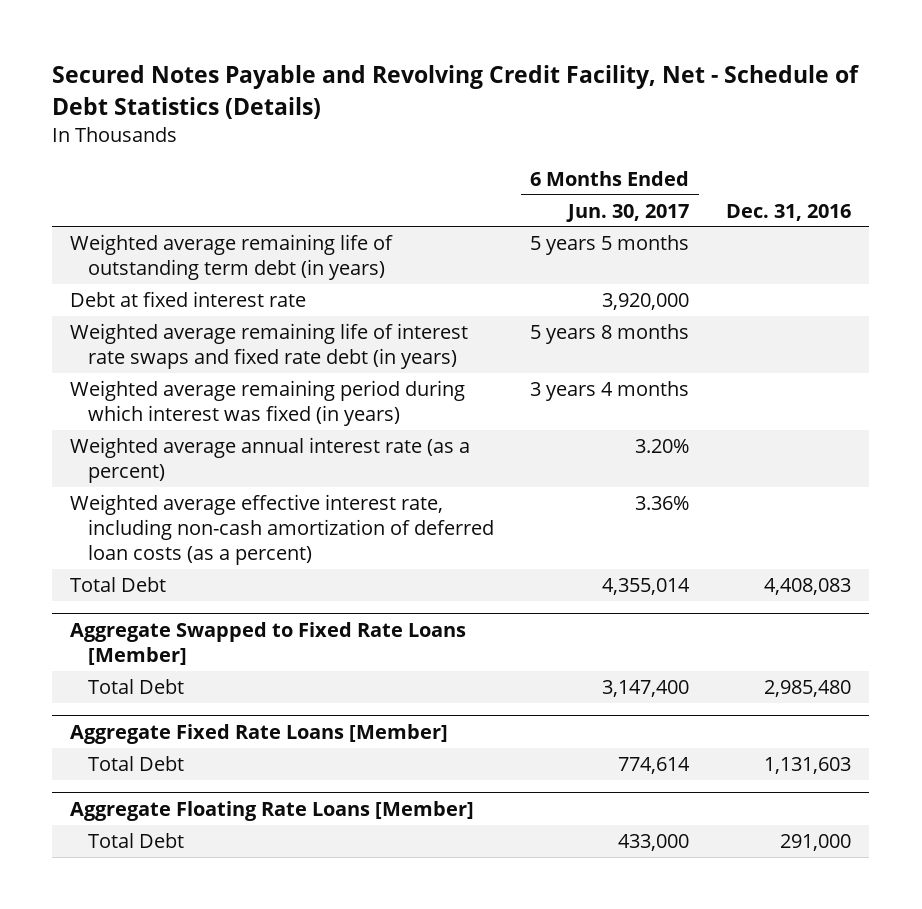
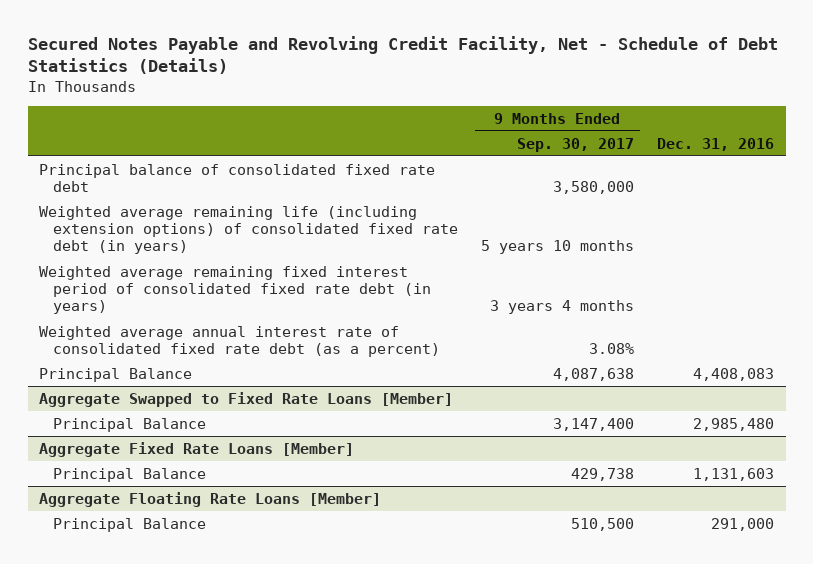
- | 6 Months Ended Jun. 30, 2017 | Dec. 31, 2016
+ | 9 Months Ended Sep. 30, 2017 | Dec. 31, 2016
- Weighted average remaining life of outstanding term debt (in years) | 5 years 5 months |
- Debt at fixed interest rate | 3,920,000 |
- Weighted average remaining life of interest rate swaps and fixed rate debt (in years) | 5 years 8 months |
- Weighted average remaining period during which interest was fixed (in years) | 3 years 4 months |
- Weighted average annual interest rate (as a percent) | 3.20% |
- Weighted average effective interest rate, including non-cash amortization of deferred loan costs (as a percent) | 3.36% |
- Total Debt | 4,355,014 | 4,408,083
+ Principal balance of consolidated fixed rate debt | 3,580,000 |
+ Weighted average remaining life (including extension options) of consolidated fixed rate debt (in years) | 5 years 10 months |
+ Weighted average remaining fixed interest period of consolidated fixed rate debt (in years) | 3 years 4 months |
+ Weighted average annual interest rate of consolidated fixed rate debt (as a percent) | 3.08% |
+ Principal Balance | 4,087,638 | 4,408,083
@ Aggregate Swapped to Fixed Rate Loans [Member]
- Total Debt | 3,147,400 | 2,985,480
+ Principal Balance | 3,147,400 | 2,985,480
@ Aggregate Fixed Rate Loans [Member]
- Total Debt | 774,614 | 1,131,603
+ Principal Balance | 429,738 | 1,131,603
@ Aggregate Floating Rate Loans [Member]
- Total Debt | 433,000 | 291,000
+ Principal Balance | 510,500 | 291,000

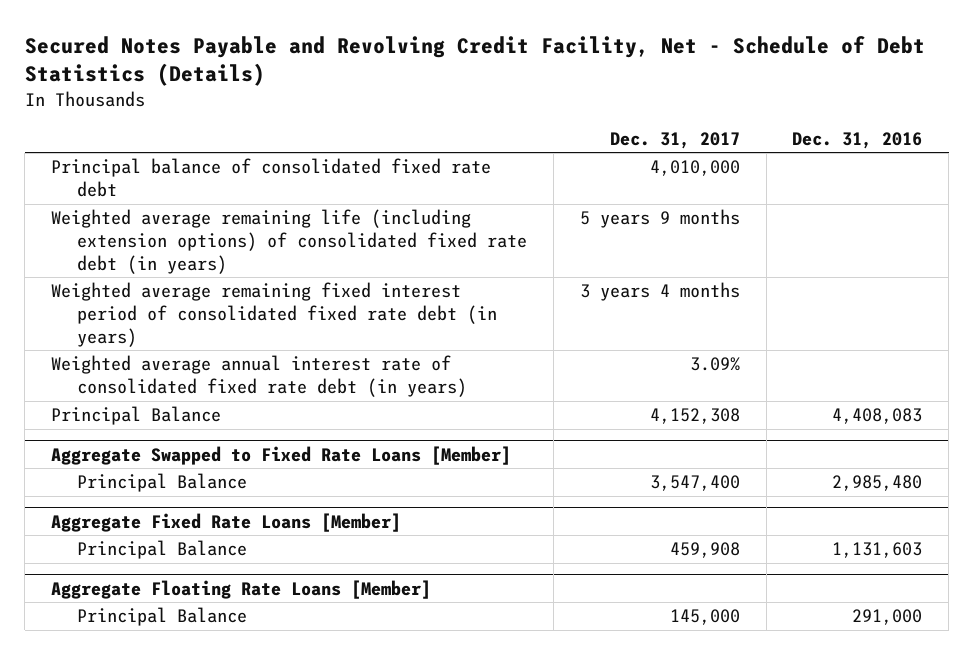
- | 9 Months Ended Sep. 30, 2017 | Dec. 31, 2016
+ | Dec. 31, 2017 | Dec. 31, 2016
- Weighted average annual interest rate of consolidated fixed rate debt (as a percent) | 3.08% |
+ Weighted average annual interest rate of consolidated fixed rate debt (in years) | 3.09% |

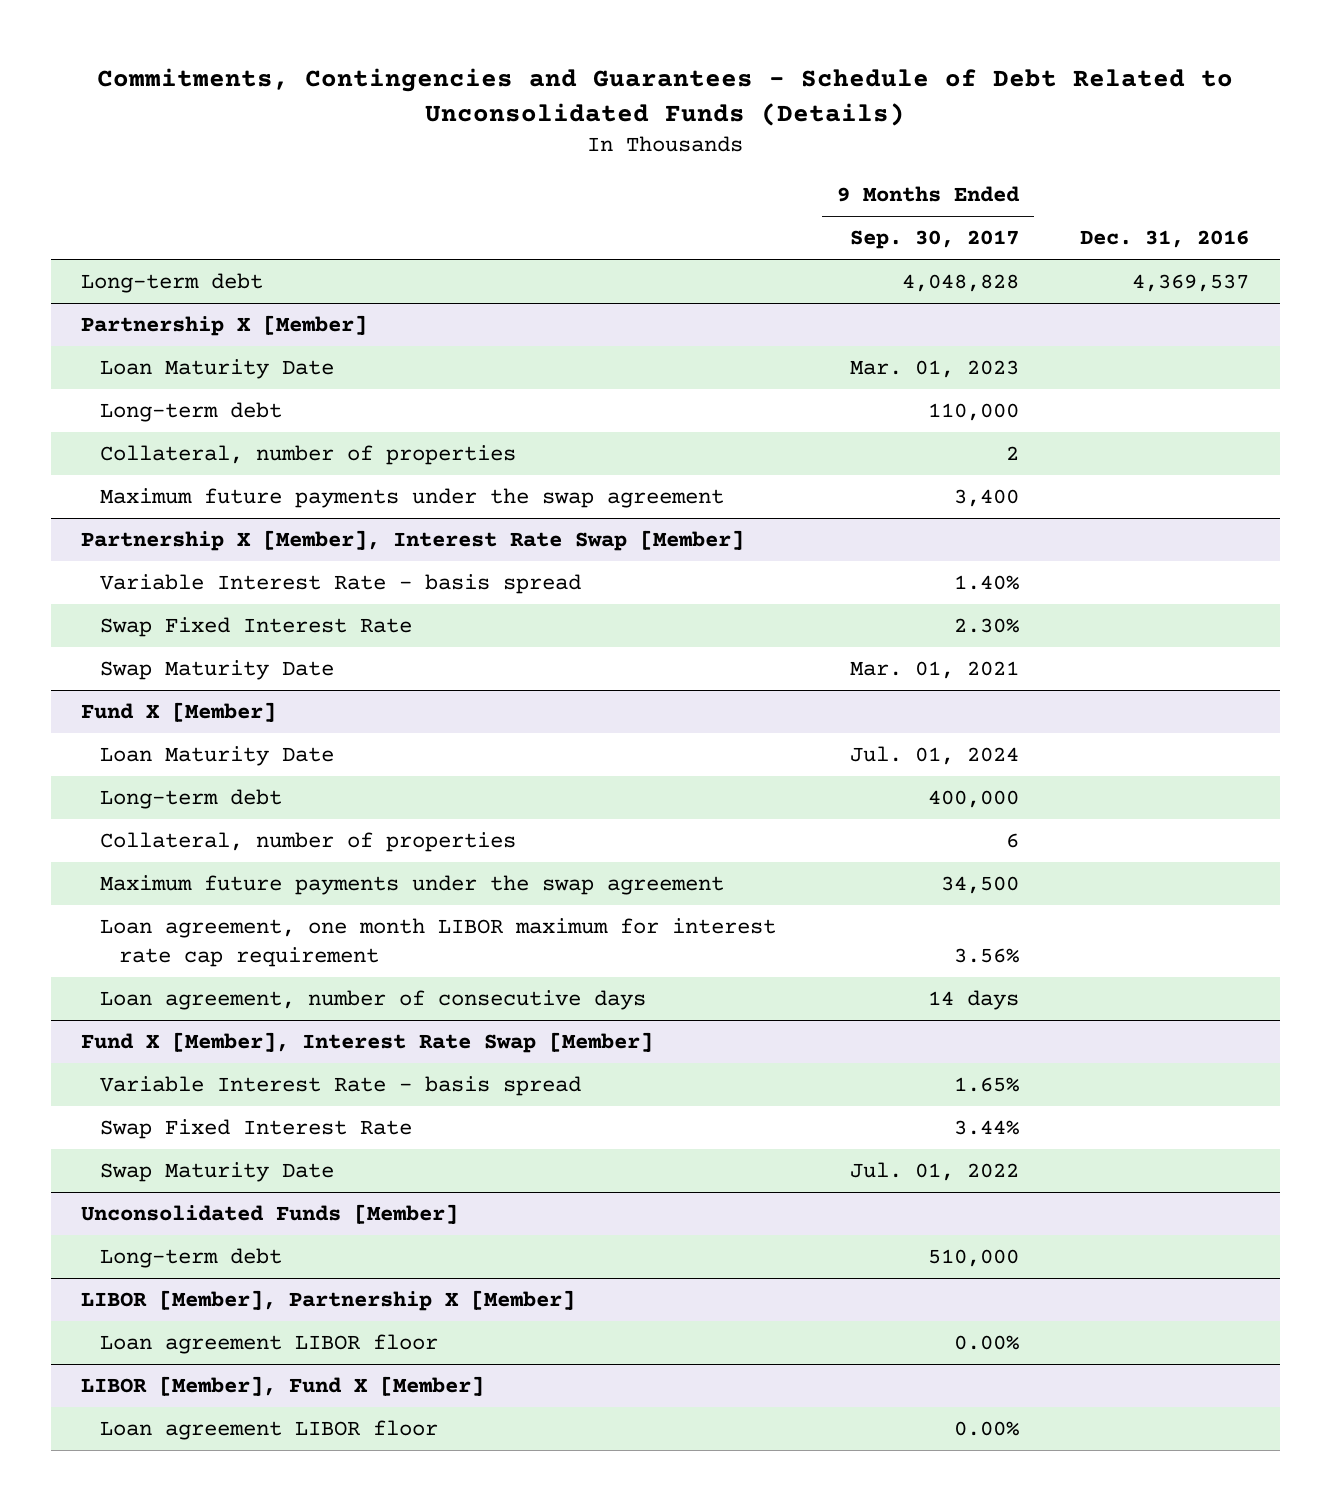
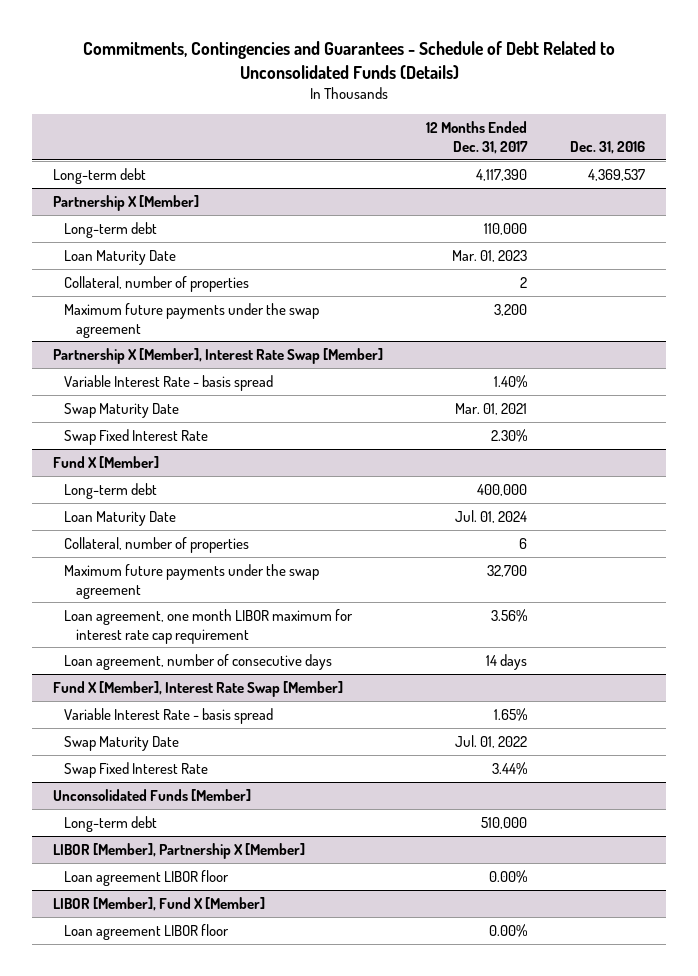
- | 9 Months Ended Sep. 30, 2017 | Dec. 31, 2016
+ | 12 Months Ended Dec. 31, 2017 | Dec. 31, 2016
@ Partnership X [Member]
moved down: Loan Maturity Date | Mar. 01, 2023 |
@ Partnership X [Member], Interest Rate Swap [Member]
moved down: Swap Fixed Interest Rate | 2.30% |
@ Fund X [Member]
moved down: Loan Maturity Date | Jul. 01, 2024 |
@ Fund X [Member], Interest Rate Swap [Member]
moved down: Swap Fixed Interest Rate | 3.44% |

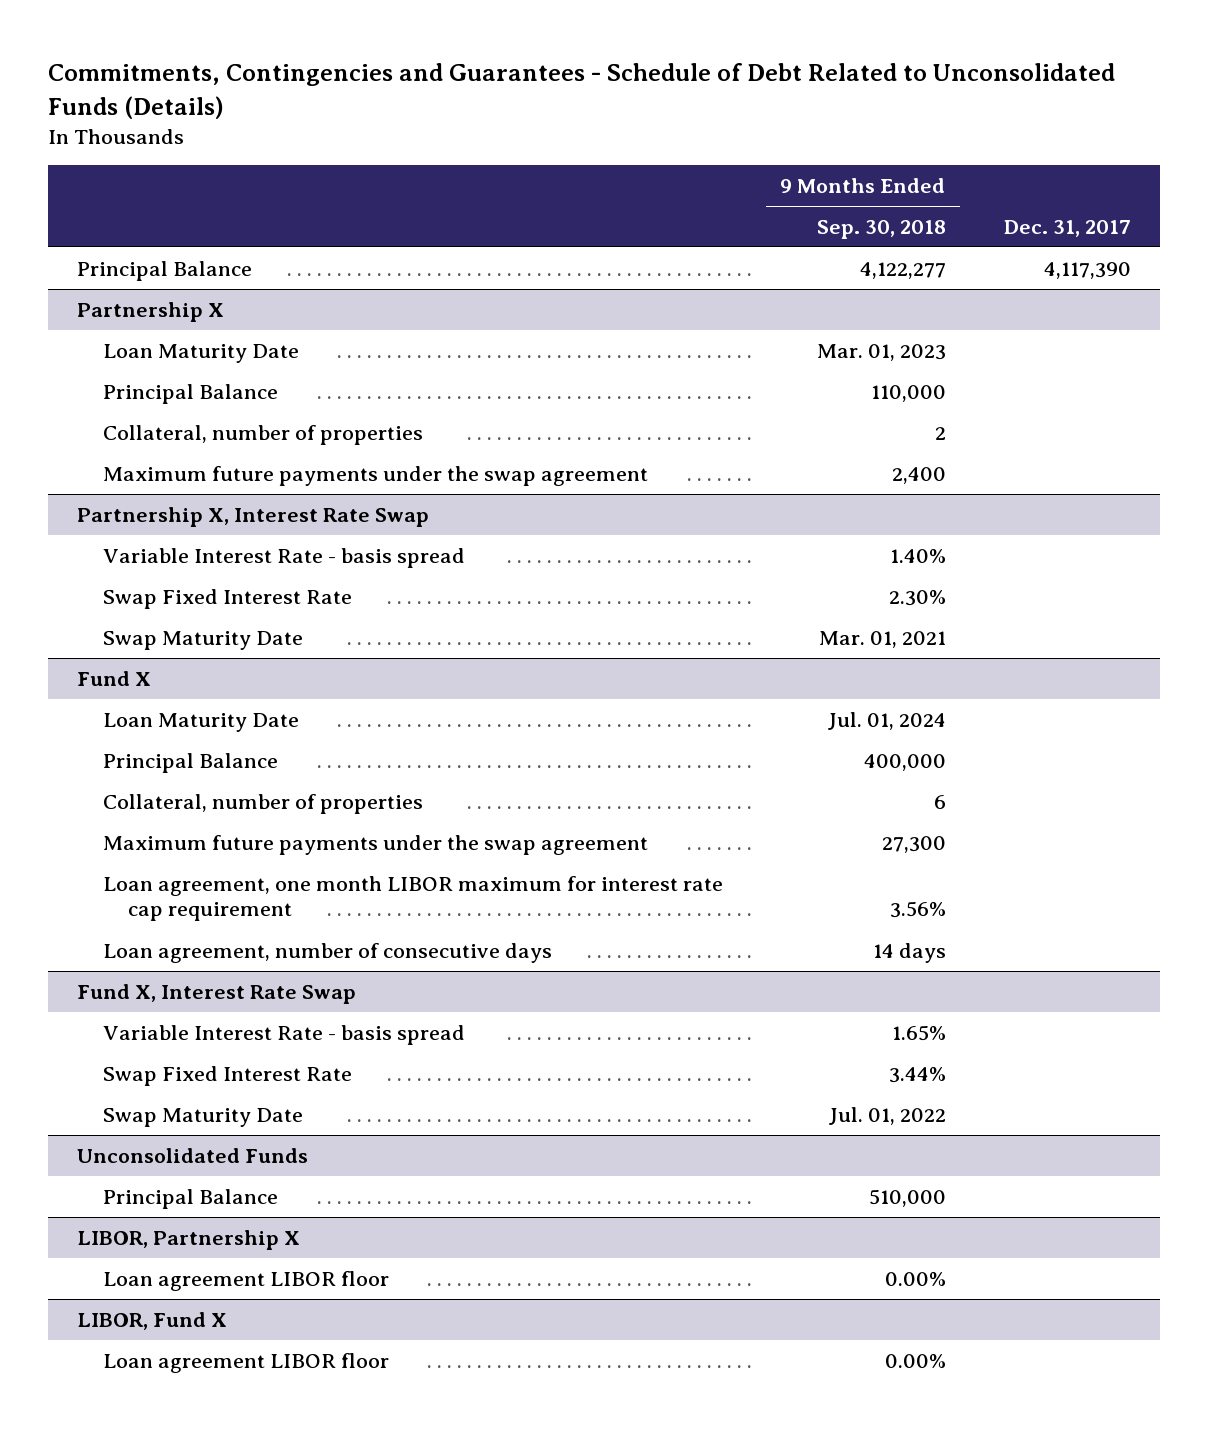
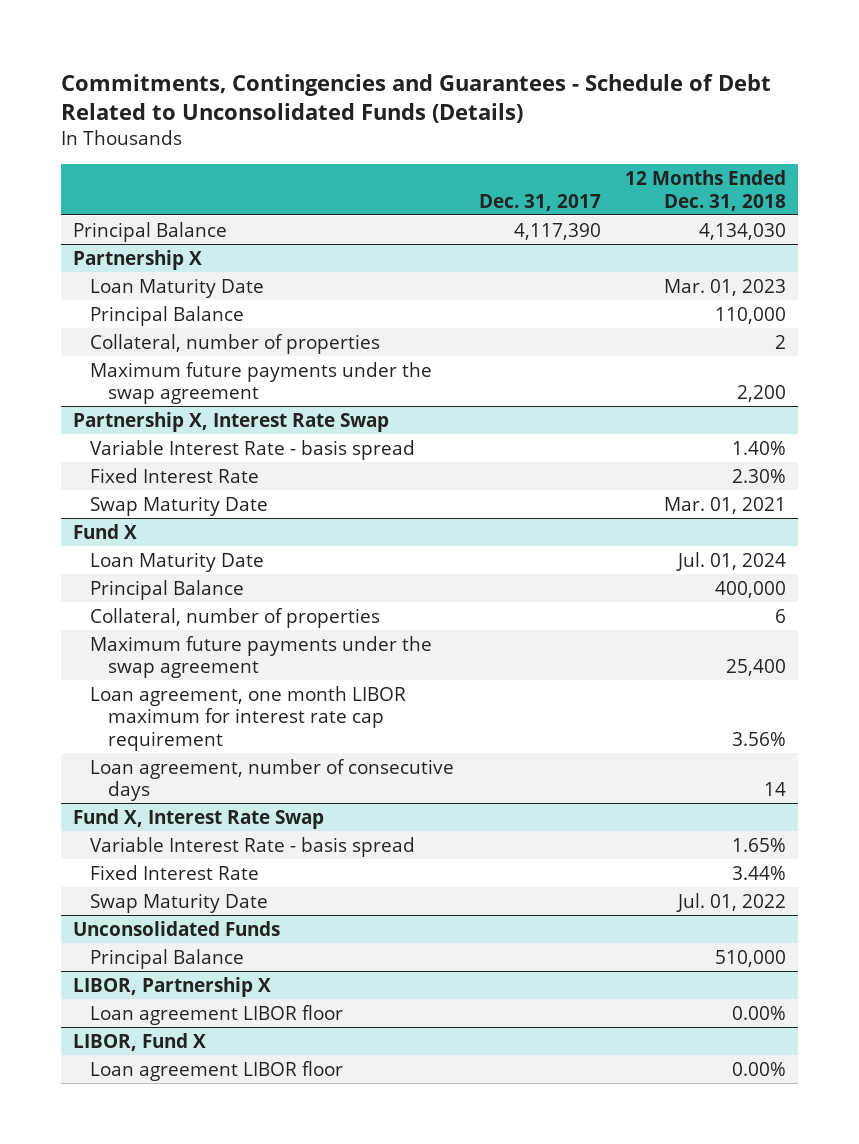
- | 9 Months Ended Sep. 30, 2018 | Dec. 31, 2017
+ | Dec. 31, 2017 | 12 Months Ended Dec. 31, 2018
@ Partnership X, Interest Rate Swap
- Swap Fixed Interest Rate | 2.30% |
+ Fixed Interest Rate | | 2.30%
@ Fund X, Interest Rate Swap
- Swap Fixed Interest Rate | 3.44% |
+ Fixed Interest Rate | | 3.44%

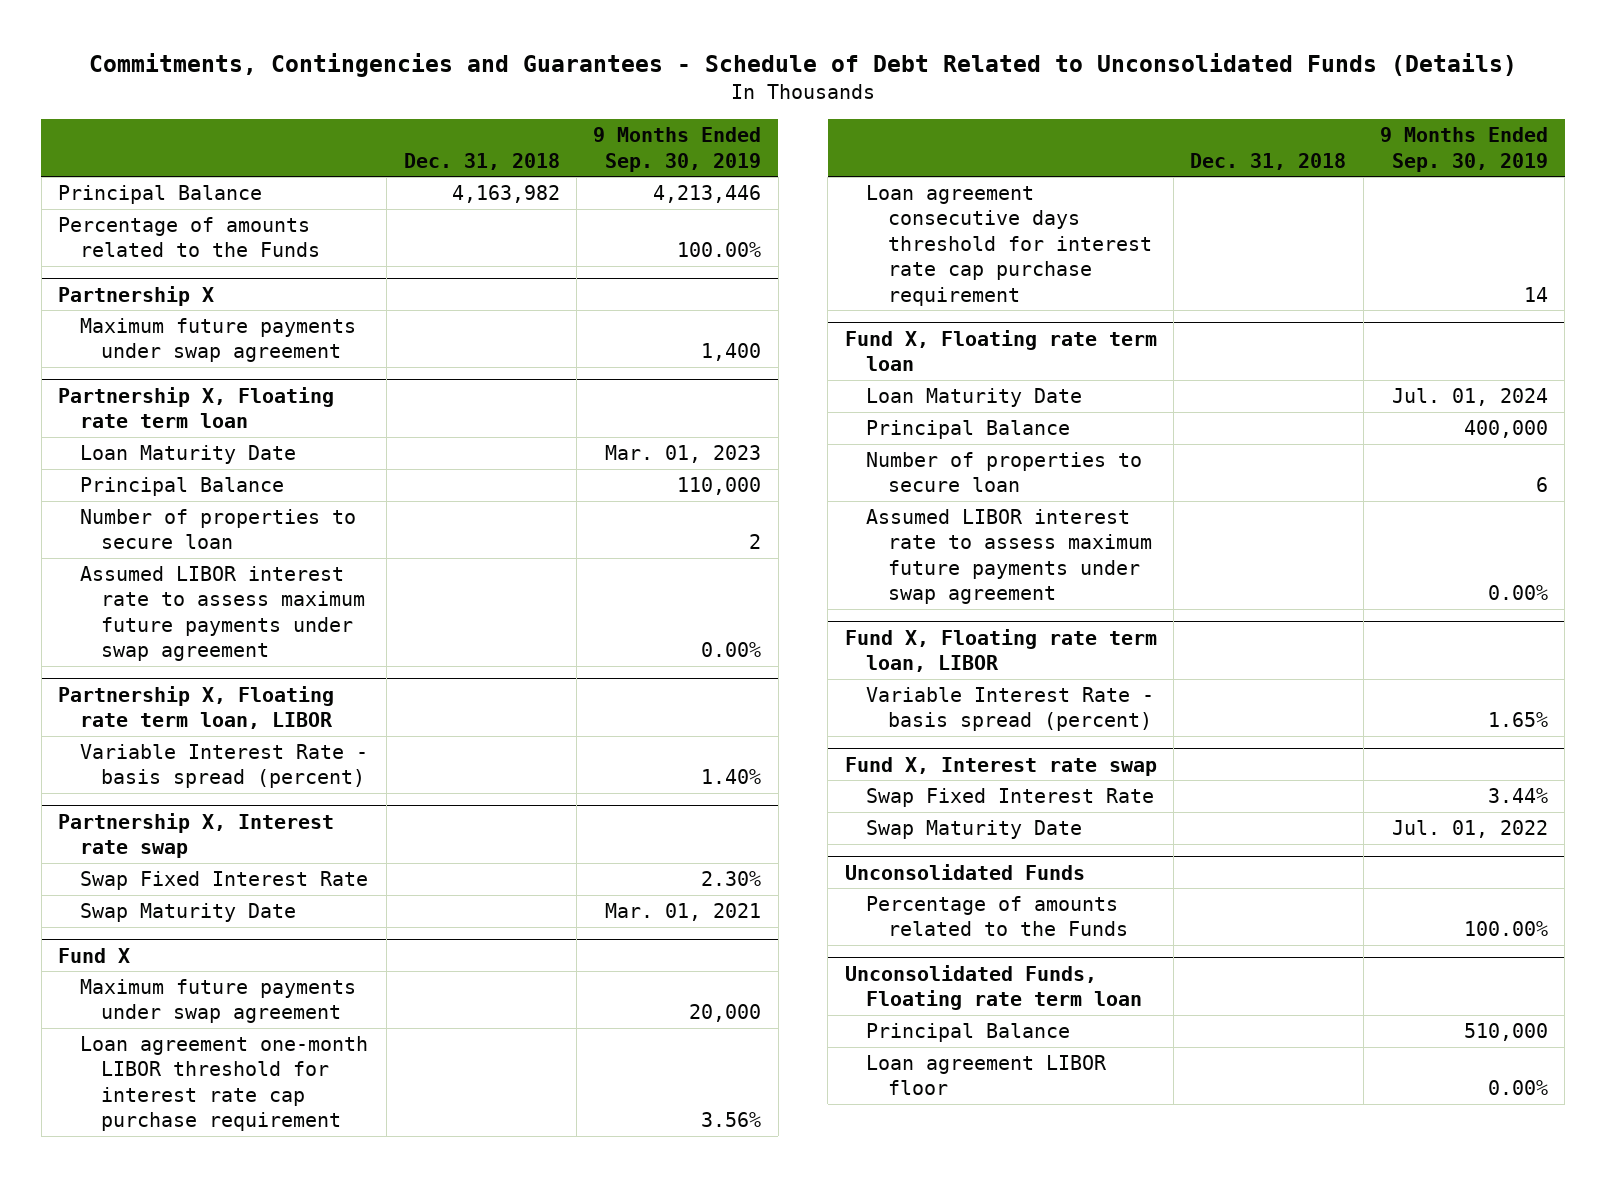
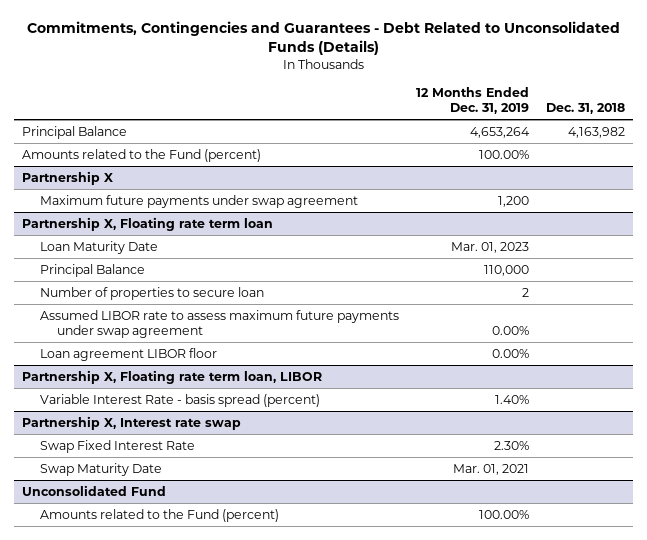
- Commitments, Contingencies and Guarantees - Schedule of Debt Related to Unconsolidated Funds (Details)
+ Commitments, Contingencies and Guarantees - Debt Related to Unconsolidated Funds (Details)
- | Dec. 31, 2018 | 9 Months Ended Sep. 30, 2019
+ | 12 Months Ended Dec. 31, 2019 | Dec. 31, 2018
- Percentage of amounts related to the Funds | | 100.00%
+ Amounts related to the Fund (percent) | 100.00% |
@ Partnership X, Floating rate term loan
- Assumed LIBOR interest rate to assess maximum future payments under swap agreement | | 0.00%
+ Assumed LIBOR rate to assess maximum future payments under swap agreement | 0.00% |
+ Loan agreement LIBOR floor | 0.00% |
- Fund X
- Maximum future payments under swap agreement | | 20,000
- Loan agreement one-month LIBOR threshold for interest rate cap purchase requirement | | 3.56%
- Loan agreement consecutive days threshold for interest rate cap purchase requirement | | 14
- Fund X, Floating rate term loan
- Loan Maturity Date | | Jul. 01, 2024
- Principal Balance | | 400,000
- Number of properties to secure loan | | 6
- Assumed LIBOR interest rate to assess maximum future payments under swap agreement | | 0.00%
- Fund X, Floating rate term loan, LIBOR
- Variable Interest Rate - basis spread (percent) | | 1.65%
- Fund X, Interest rate swap
- Swap Fixed Interest Rate | | 3.44%
- Swap Maturity Date | | Jul. 01, 2022
- Unconsolidated Funds
- Percentage of amounts related to the Funds | | 100.00%
- Unconsolidated Funds, Floating rate term loan
- Principal Balance | | 510,000
- Loan agreement LIBOR floor | | 0.00%
+ Unconsolidated Fund
+ Amounts related to the Fund (percent) | 100.00% |

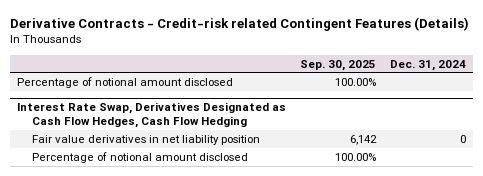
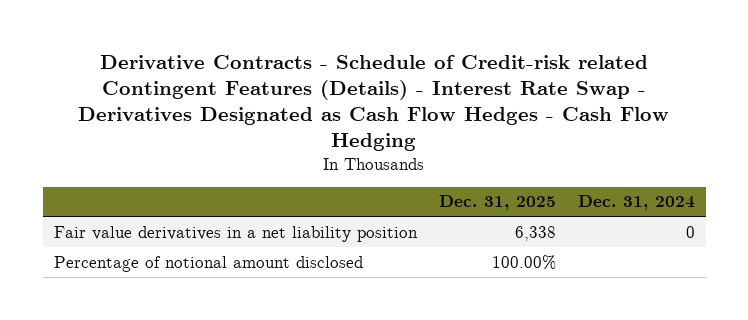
- Derivative Contracts - Credit-risk related Contingent Features (Details)
+ Derivative Contracts - Schedule of Credit-risk related Contingent Features (Details) - Interest Rate Swap - Derivatives Designated as Cash Flow Hedges - Cash Flow Hedging
- | Sep. 30, 2025 | Dec. 31, 2024
+ | Dec. 31, 2025 | Dec. 31, 2024
+ Fair value derivatives in a net liability position | 6,338 | 0
- Interest Rate Swap, Derivatives Designated as Cash Flow Hedges, Cash Flow Hedging
- Fair value derivatives in net liability position | 6,142 | 0
- Percentage of notional amount disclosed | 100.00% |

